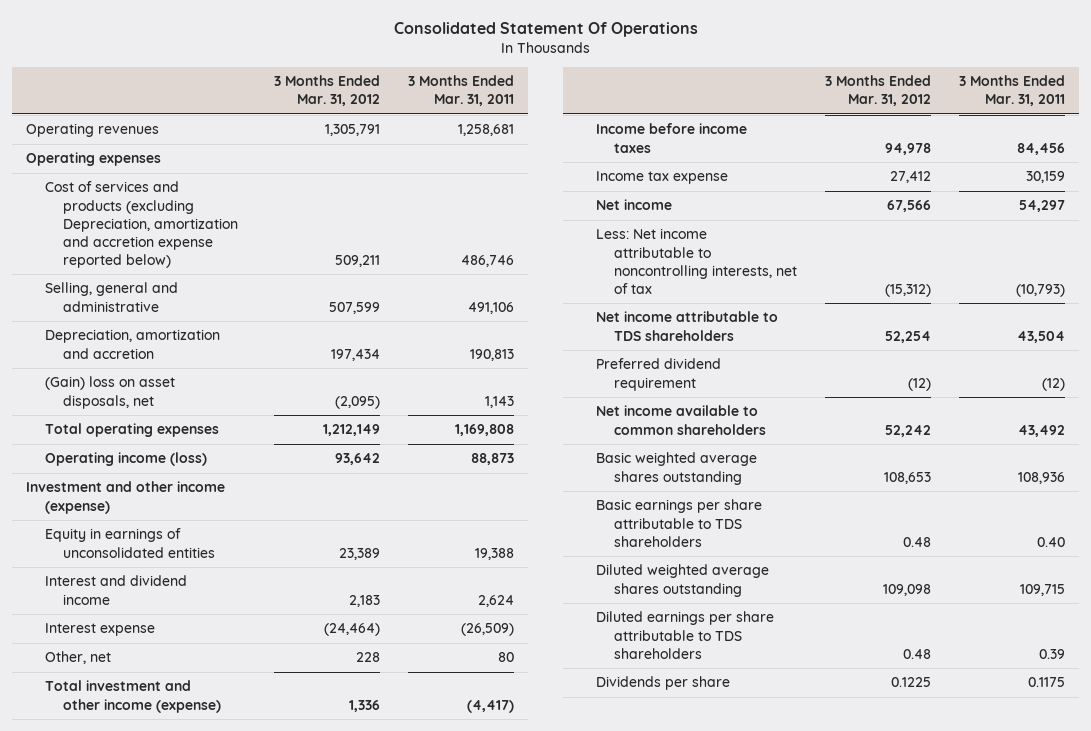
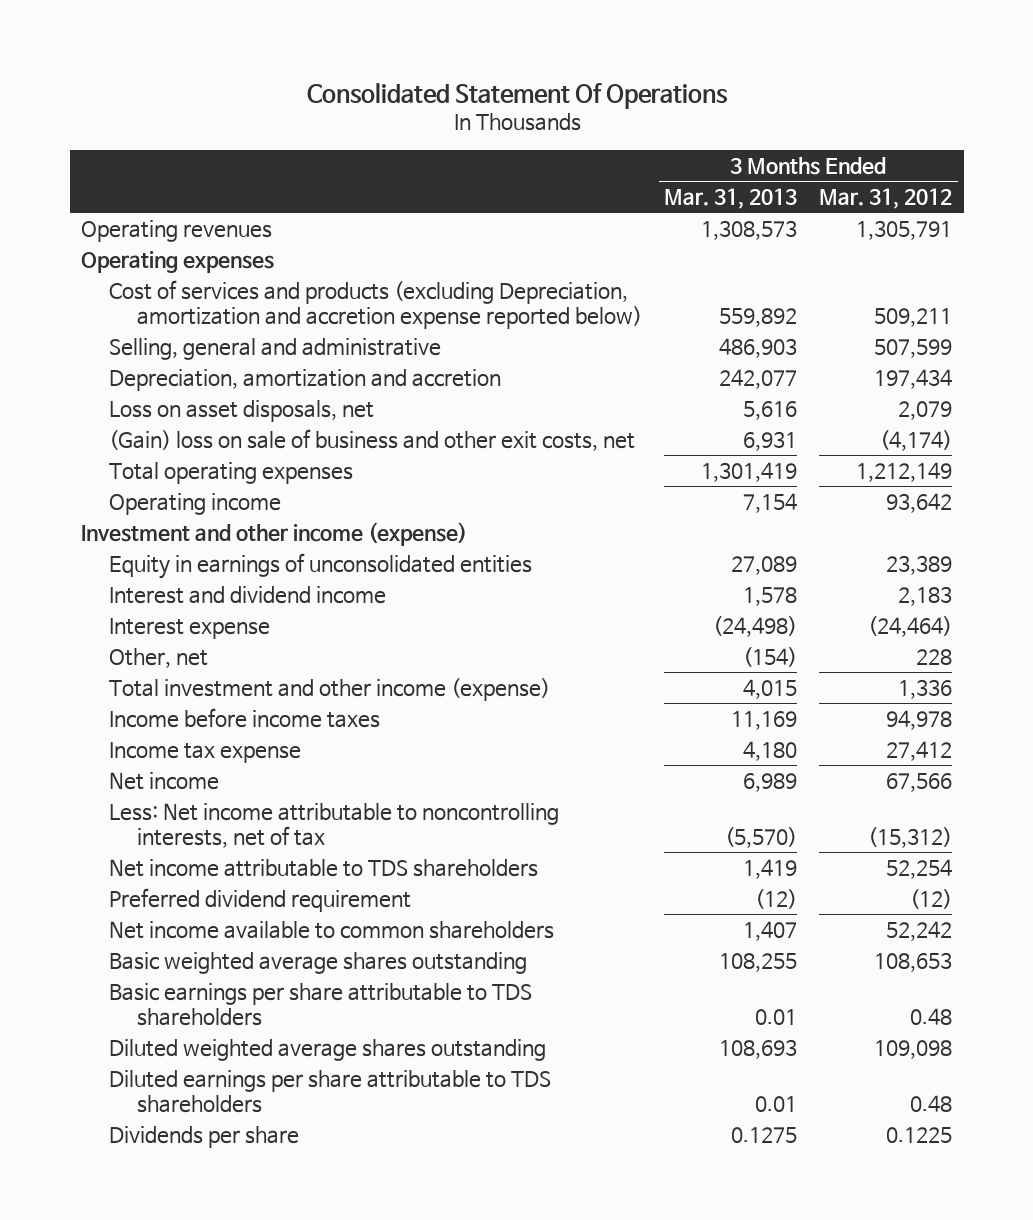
- | 3 Months Ended Mar. 31, 2012 | 3 Months Ended Mar. 31, 2011
+ | 3 Months Ended Mar. 31, 2013 | 3 Months Ended Mar. 31, 2012
- (Gain) loss on asset disposals, net | (2,095) | 1,143
+ Loss on asset disposals, net | 5,616 | 2,079
+ (Gain) loss on sale of business and other exit costs, net | 6,931 | (4,174)
- Operating income (loss) | 93,642 | 88,873
+ Operating income | 7,154 | 93,642

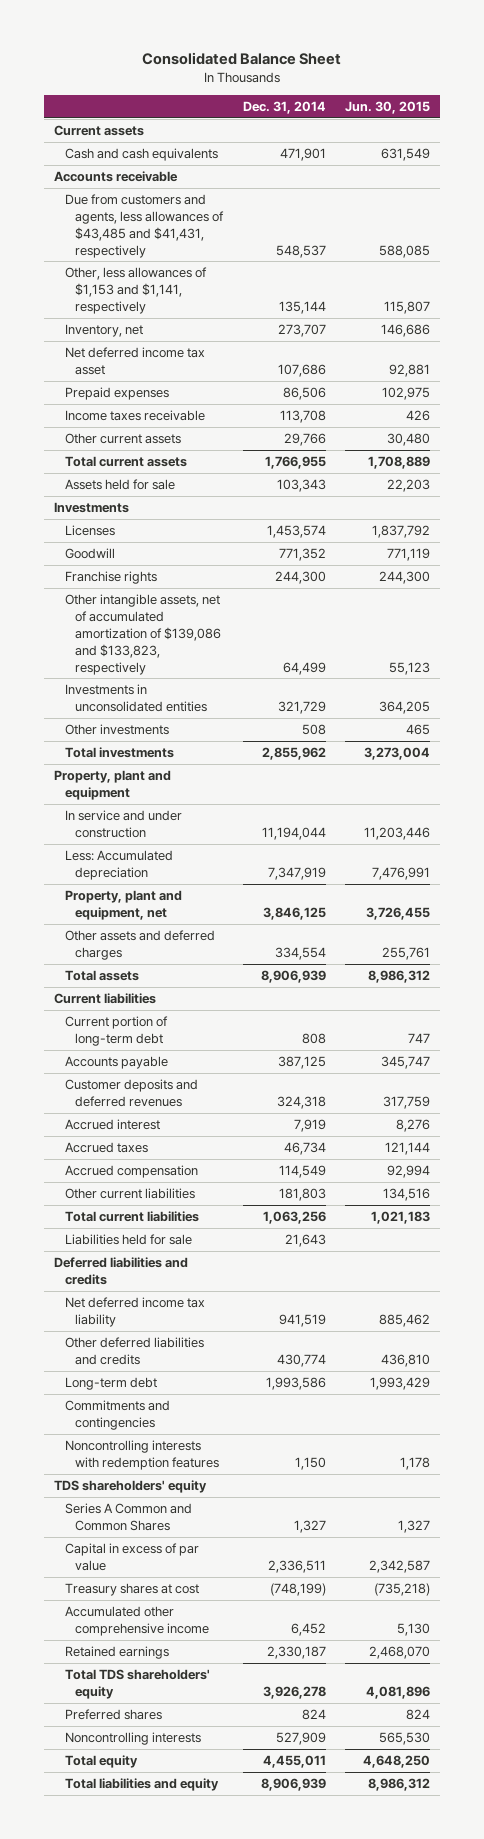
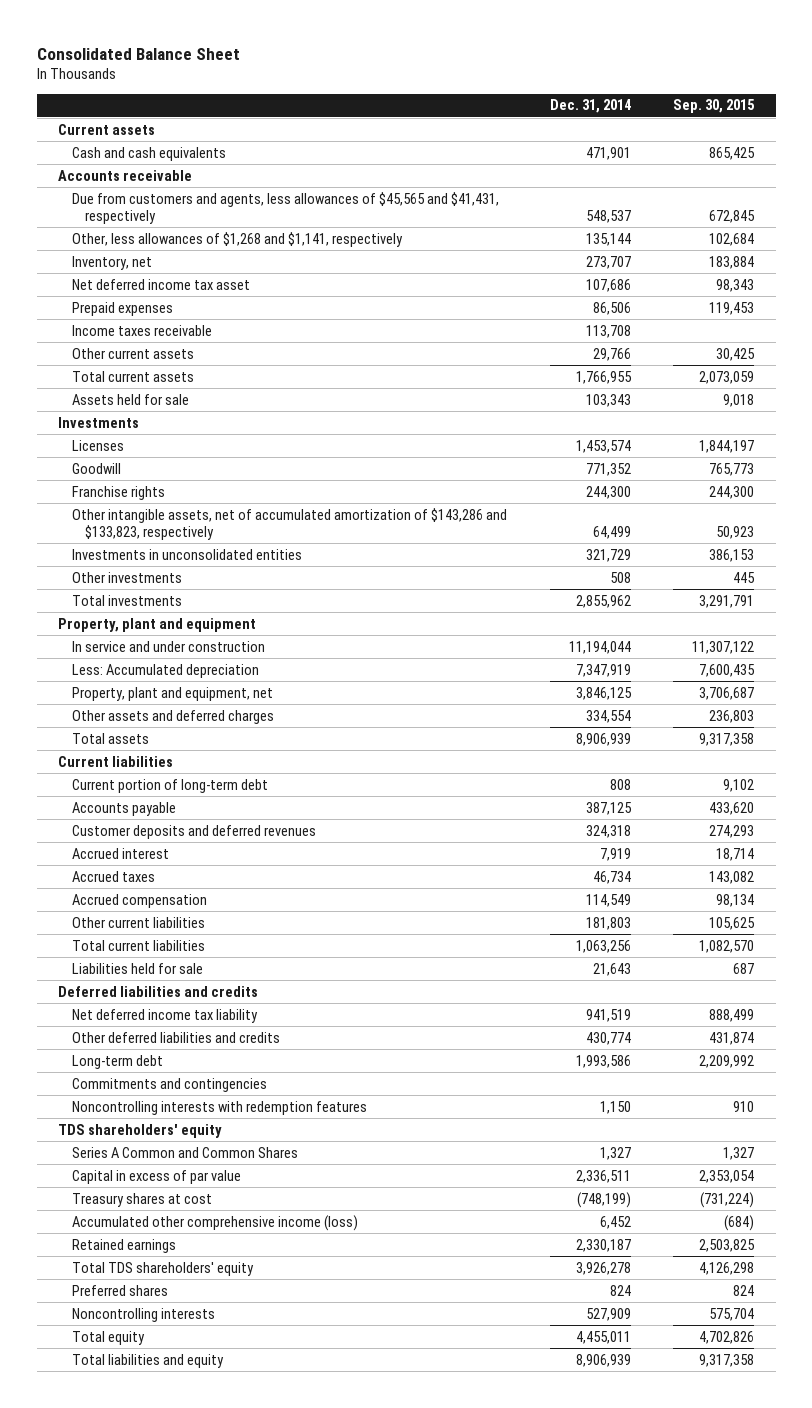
- | Dec. 31, 2014 | Jun. 30, 2015
+ | Dec. 31, 2014 | Sep. 30, 2015
- Due from customers and agents, less allowances of $43,485 and $41,431, respectively | 548,537 | 588,085
- Other, less allowances of $1,153 and $1,141, respectively | 135,144 | 115,807
+ Due from customers and agents, less allowances of $45,565 and $41,431, respectively | 548,537 | 672,845
+ Other, less allowances of $1,268 and $1,141, respectively | 135,144 | 102,684
- Other intangible assets, net of accumulated amortization of $139,086 and $133,823, respectively | 64,499 | 55,123
+ Other intangible assets, net of accumulated amortization of $143,286 and $133,823, respectively | 64,499 | 50,923
- Accumulated other comprehensive income | 6,452 | 5,130
+ Accumulated other comprehensive income (loss) | 6,452 | (684)

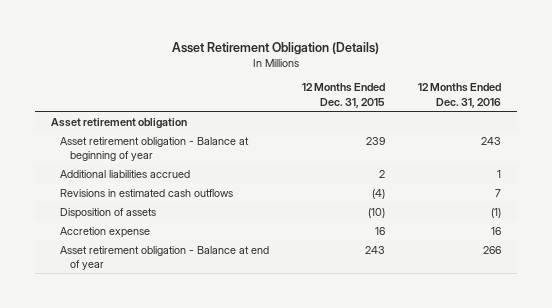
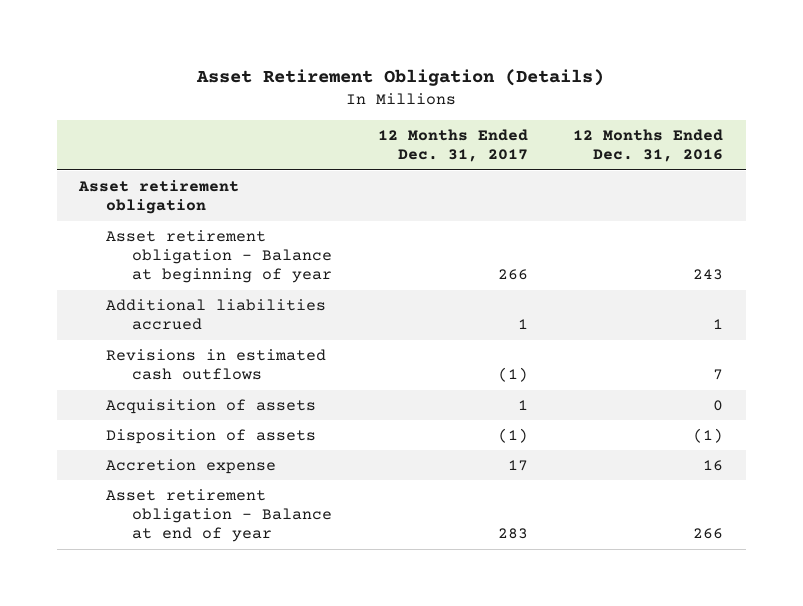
- | 12 Months Ended Dec. 31, 2015 | 12 Months Ended Dec. 31, 2016
+ | 12 Months Ended Dec. 31, 2017 | 12 Months Ended Dec. 31, 2016
+ Acquisition of assets | 1 | 0

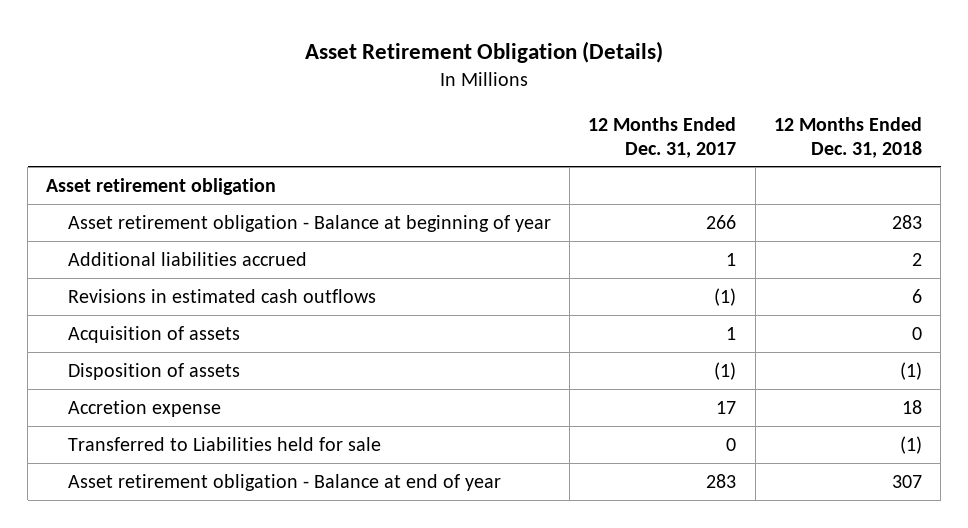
- | 12 Months Ended Dec. 31, 2017 | 12 Months Ended Dec. 31, 2016
+ | 12 Months Ended Dec. 31, 2017 | 12 Months Ended Dec. 31, 2018
+ Transferred to Liabilities held for sale | 0 | (1)

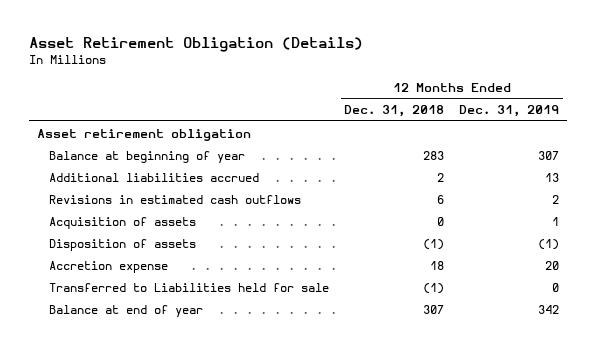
- | 12 Months Ended Dec. 31, 2017 | 12 Months Ended Dec. 31, 2018
+ | 12 Months Ended Dec. 31, 2018 | 12 Months Ended Dec. 31, 2019
- Asset retirement obligation - Balance at beginning of year | 266 | 283
+ Balance at beginning of year | 283 | 307
- Asset retirement obligation - Balance at end of year | 283 | 307
+ Balance at end of year | 307 | 342

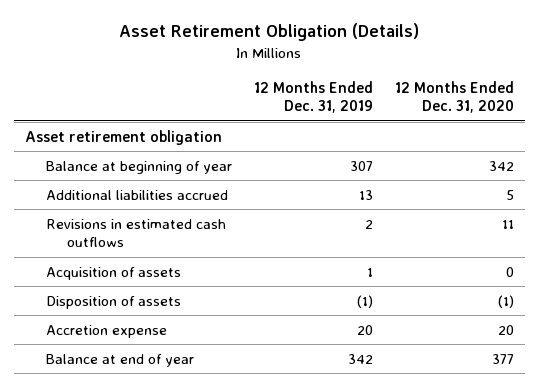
- | 12 Months Ended Dec. 31, 2018 | 12 Months Ended Dec. 31, 2019
+ | 12 Months Ended Dec. 31, 2019 | 12 Months Ended Dec. 31, 2020
- Transferred to Liabilities held for sale | (1) | 0

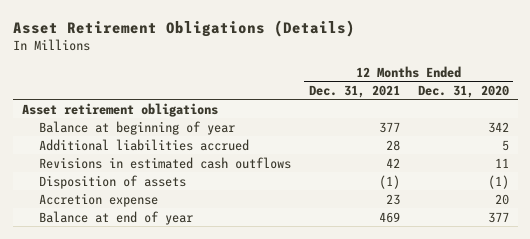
- Asset Retirement Obligation (Details)
+ Asset Retirement Obligations (Details)
- | 12 Months Ended Dec. 31, 2019 | 12 Months Ended Dec. 31, 2020
+ | 12 Months Ended Dec. 31, 2021 | 12 Months Ended Dec. 31, 2020
- Asset retirement obligation
+ Asset retirement obligations
- Acquisition of assets | 1 | 0

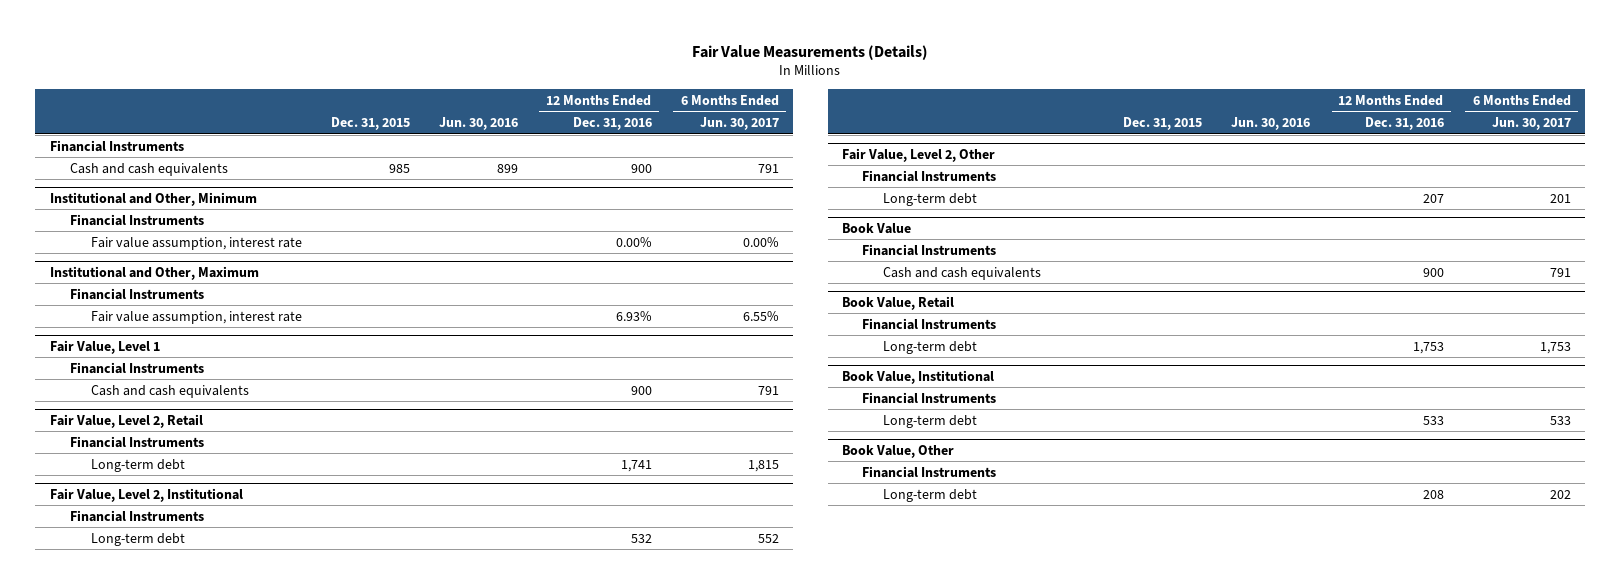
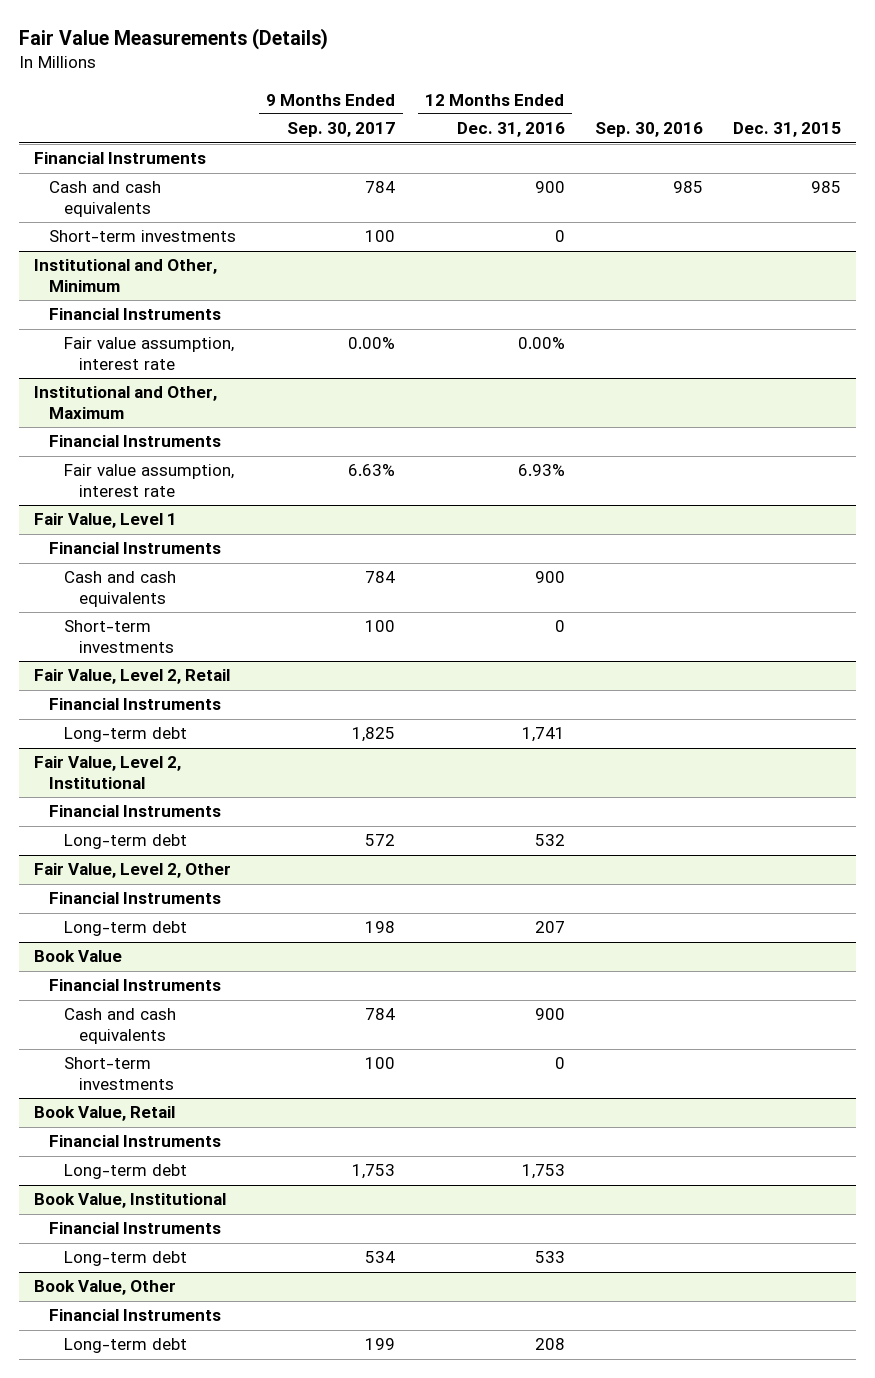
- | Dec. 31, 2015 | Jun. 30, 2016 | 12 Months Ended Dec. 31, 2016 | 6 Months Ended Jun. 30, 2017
+ | 9 Months Ended Sep. 30, 2017 | 12 Months Ended Dec. 31, 2016 | Sep. 30, 2016 | Dec. 31, 2015
+ Short-term investments | 100 | 0 | |
@ Fair Value, Level 1
+ Short-term investments | 100 | 0 | |
@ Book Value
+ Short-term investments | 100 | 0 | |

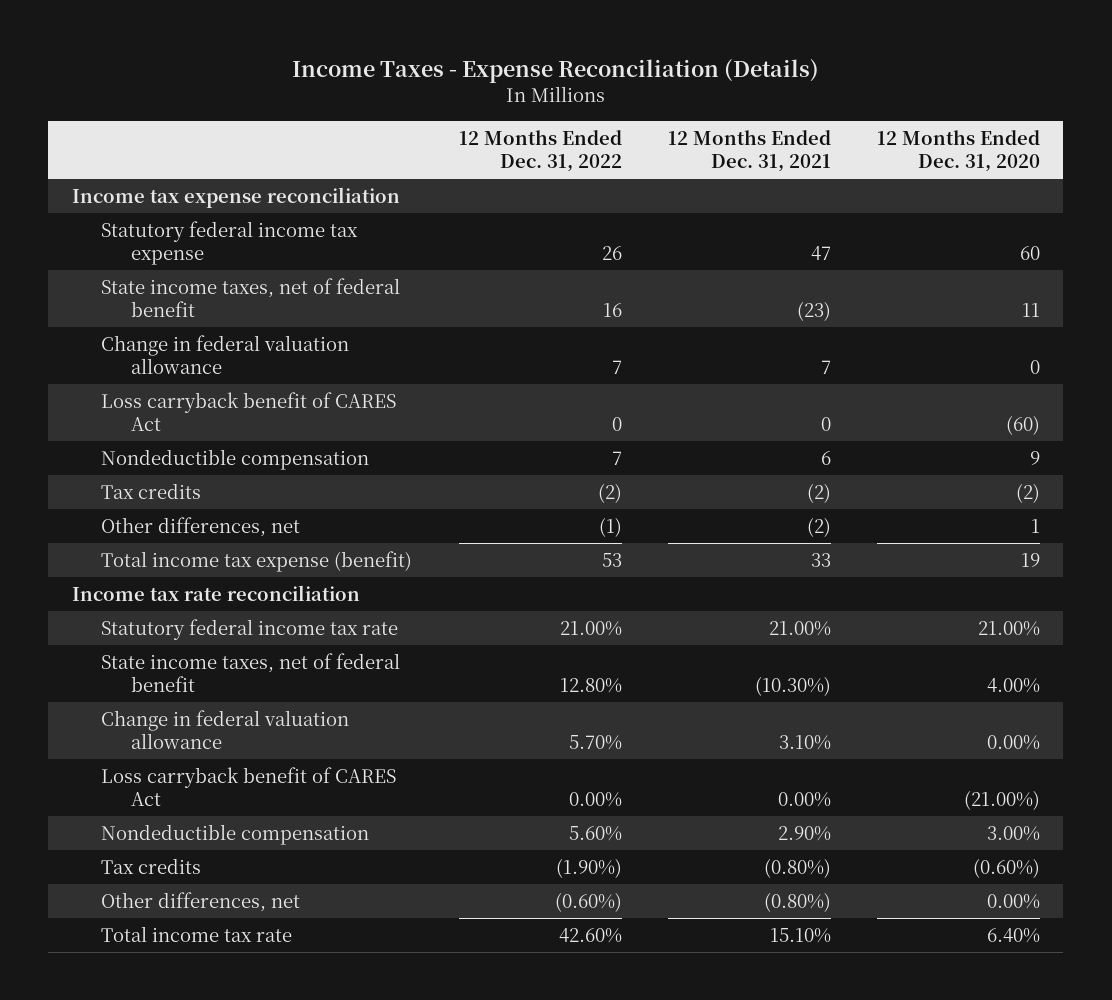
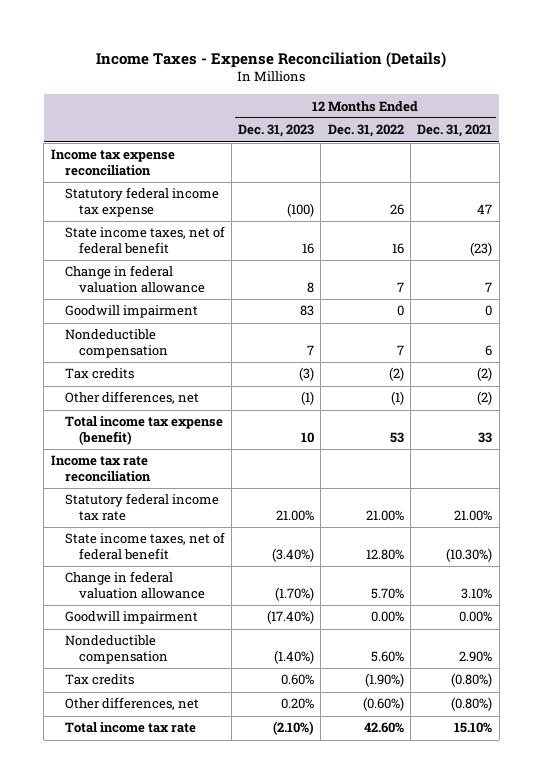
- | 12 Months Ended Dec. 31, 2022 | 12 Months Ended Dec. 31, 2021 | 12 Months Ended Dec. 31, 2020
+ | 12 Months Ended Dec. 31, 2023 | 12 Months Ended Dec. 31, 2022 | 12 Months Ended Dec. 31, 2021
- Loss carryback benefit of CARES Act | 0 | 0 | (60)
+ Goodwill impairment | 83 | 0 | 0
- Loss carryback benefit of CARES Act | 0.00% | 0.00% | (21.00%)
+ Goodwill impairment | (17.40%) | 0.00% | 0.00%

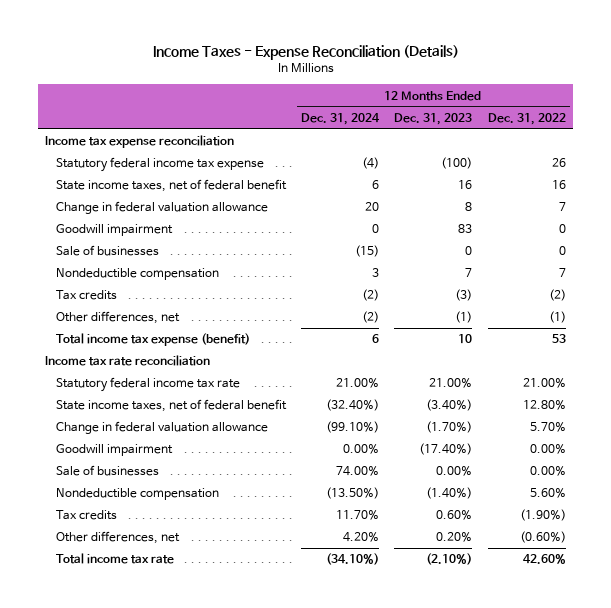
- | 12 Months Ended Dec. 31, 2023 | 12 Months Ended Dec. 31, 2022 | 12 Months Ended Dec. 31, 2021
+ | 12 Months Ended Dec. 31, 2024 | 12 Months Ended Dec. 31, 2023 | 12 Months Ended Dec. 31, 2022
+ Sale of businesses | (15) | 0 | 0
+ Sale of businesses | 74.00% | 0.00% | 0.00%

